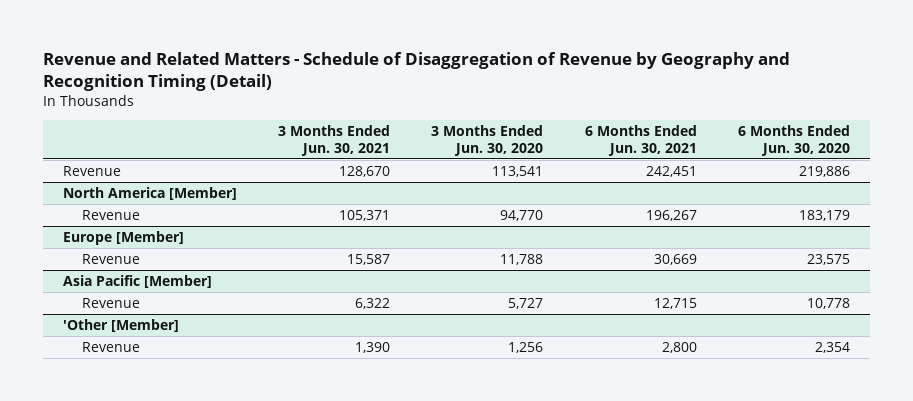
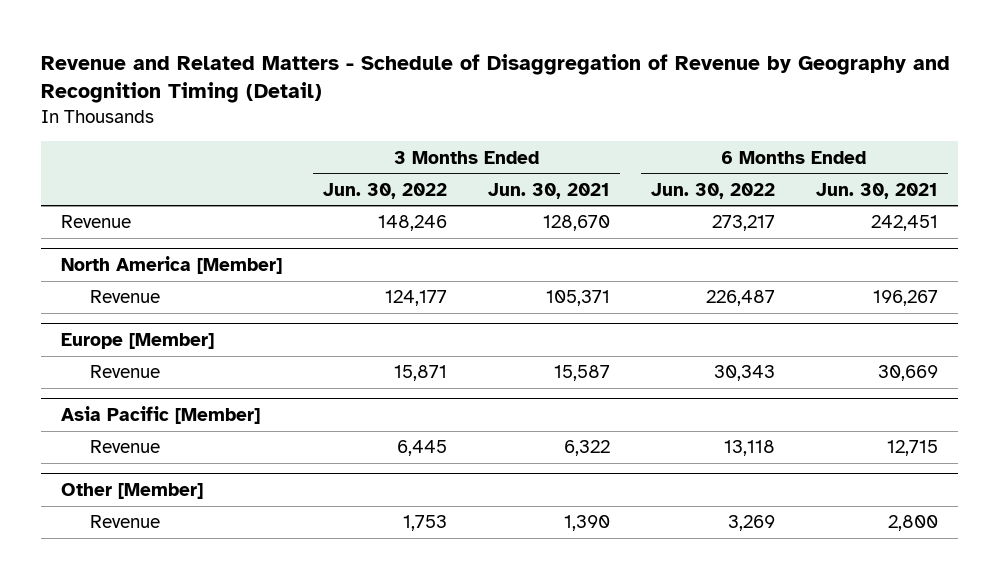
- | 3 Months Ended Jun. 30, 2021 | 3 Months Ended Jun. 30, 2020 | 6 Months Ended Jun. 30, 2021 | 6 Months Ended Jun. 30, 2020
+ | 3 Months Ended Jun. 30, 2022 | 3 Months Ended Jun. 30, 2021 | 6 Months Ended Jun. 30, 2022 | 6 Months Ended Jun. 30, 2021
- 'Other [Member]
+ Other [Member]

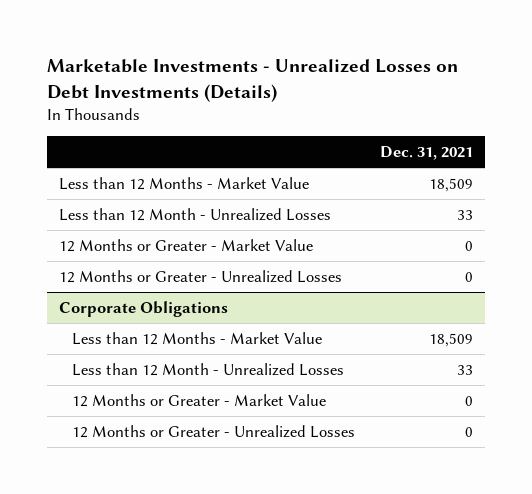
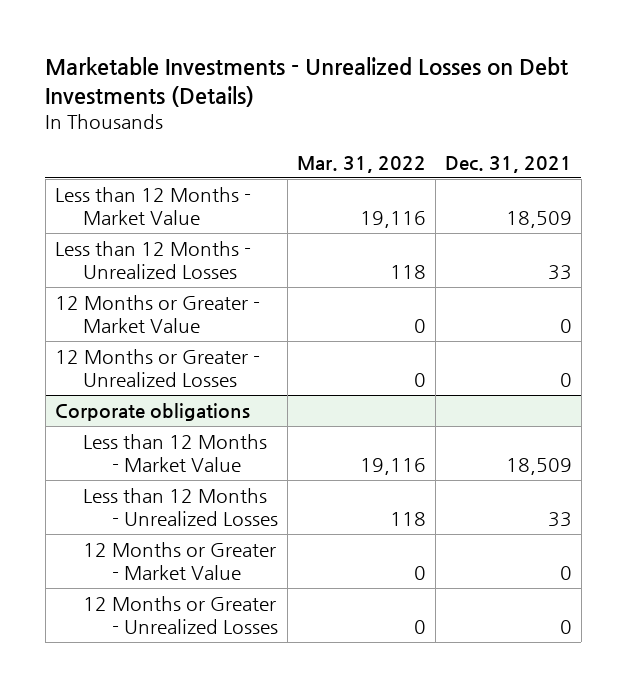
- | Dec. 31, 2021
+ | Mar. 31, 2022 | Dec. 31, 2021
- Less than 12 Month - Unrealized Losses | 33
+ Less than 12 Months - Unrealized Losses | 118 | 33
- Corporate Obligations
+ Corporate obligations
- Less than 12 Month - Unrealized Losses | 33
+ Less than 12 Months - Unrealized Losses | 118 | 33

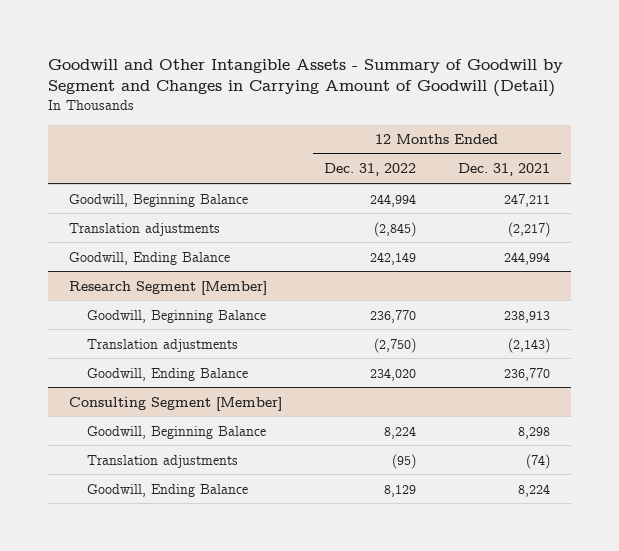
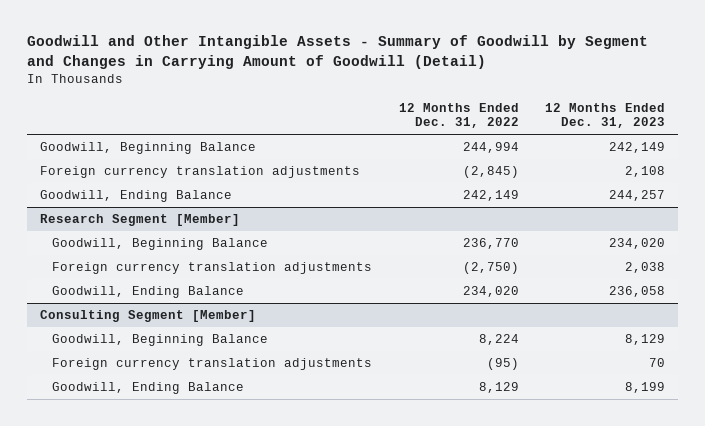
- | 12 Months Ended Dec. 31, 2022 | 12 Months Ended Dec. 31, 2021
+ | 12 Months Ended Dec. 31, 2022 | 12 Months Ended Dec. 31, 2023
- Translation adjustments | (2,845) | (2,217)
+ Foreign currency translation adjustments | (2,845) | 2,108
@ Research Segment [Member]
- Translation adjustments | (2,750) | (2,143)
+ Foreign currency translation adjustments | (2,750) | 2,038
@ Consulting Segment [Member]
- Translation adjustments | (95) | (74)
+ Foreign currency translation adjustments | (95) | 70

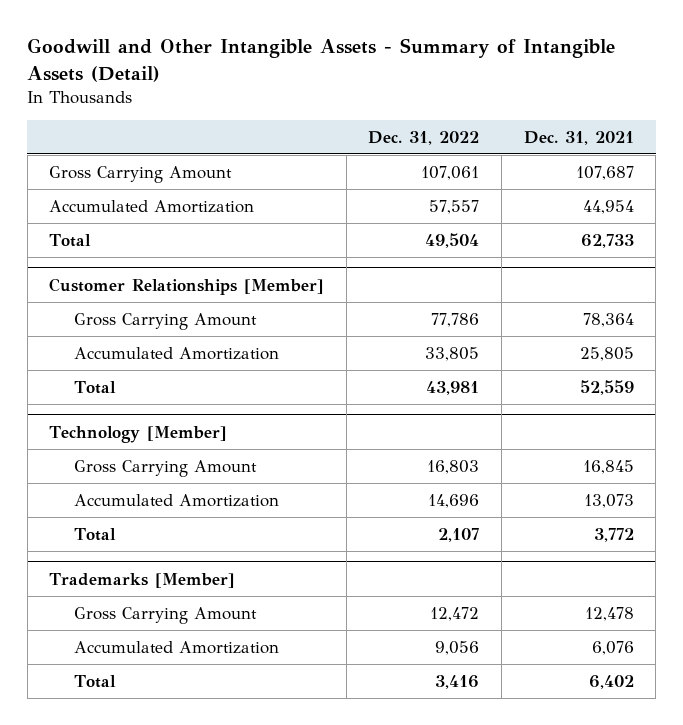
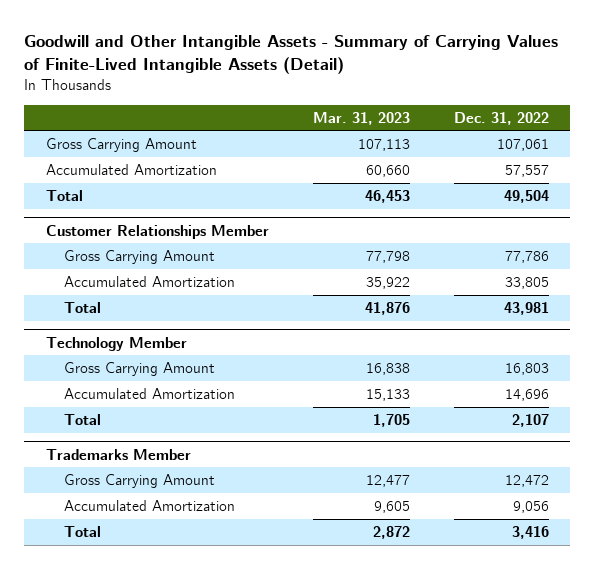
- Goodwill and Other Intangible Assets - Summary of Intangible Assets (Detail)
+ Goodwill and Other Intangible Assets - Summary of Carrying Values of Finite-Lived Intangible Assets (Detail)
- | Dec. 31, 2022 | Dec. 31, 2021
+ | Mar. 31, 2023 | Dec. 31, 2022
- Customer Relationships [Member]
+ Customer Relationships Member
- Technology [Member]
+ Technology Member
- Trademarks [Member]
+ Trademarks Member

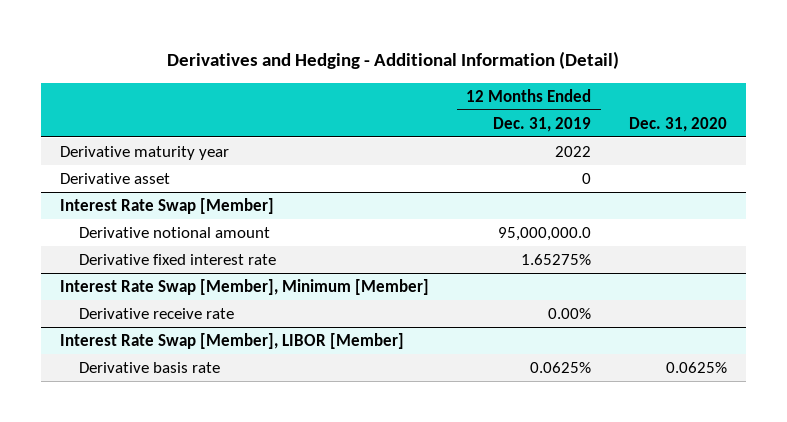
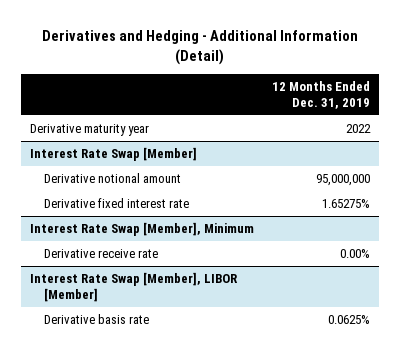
- | 12 Months Ended Dec. 31, 2019 | Dec. 31, 2020
+ | 12 Months Ended Dec. 31, 2019
- Derivative asset | 0 |
@ Interest Rate Swap [Member]
- Derivative notional amount | 95,000,000.0 |
+ Derivative notional amount | 95,000,000
- Interest Rate Swap [Member], Minimum [Member]
+ Interest Rate Swap [Member], Minimum

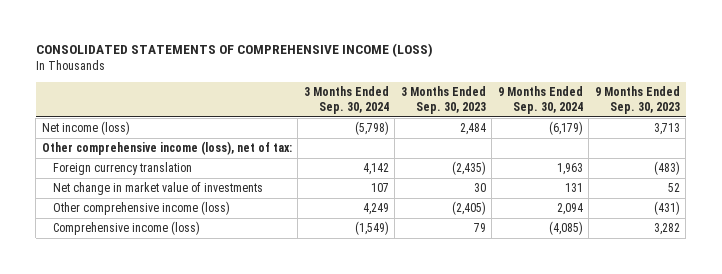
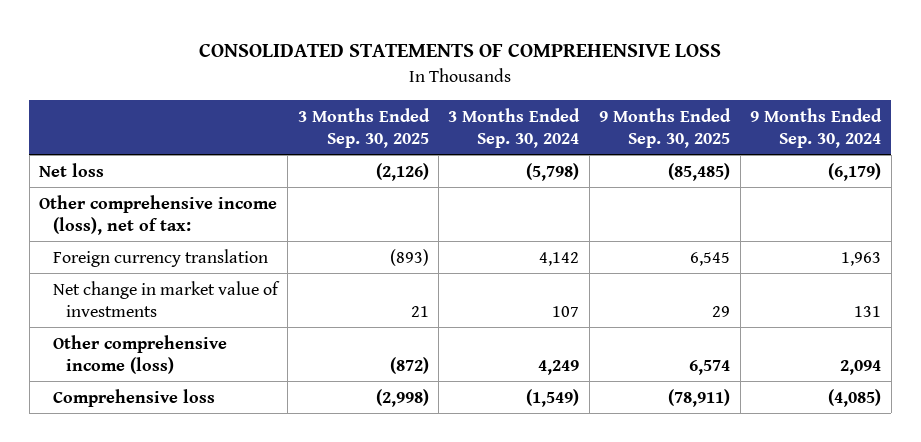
- CONSOLIDATED STATEMENTS OF COMPREHENSIVE INCOME (LOSS)
+ CONSOLIDATED STATEMENTS OF COMPREHENSIVE LOSS
- | 3 Months Ended Sep. 30, 2024 | 3 Months Ended Sep. 30, 2023 | 9 Months Ended Sep. 30, 2024 | 9 Months Ended Sep. 30, 2023
+ | 3 Months Ended Sep. 30, 2025 | 3 Months Ended Sep. 30, 2024 | 9 Months Ended Sep. 30, 2025 | 9 Months Ended Sep. 30, 2024
- Net income (loss) | (5,798) | 2,484 | (6,179) | 3,713
+ Net loss | (2,126) | (5,798) | (85,485) | (6,179)
- Comprehensive income (loss) | (1,549) | 79 | (4,085) | 3,282
+ Comprehensive loss | (2,998) | (1,549) | (78,911) | (4,085)

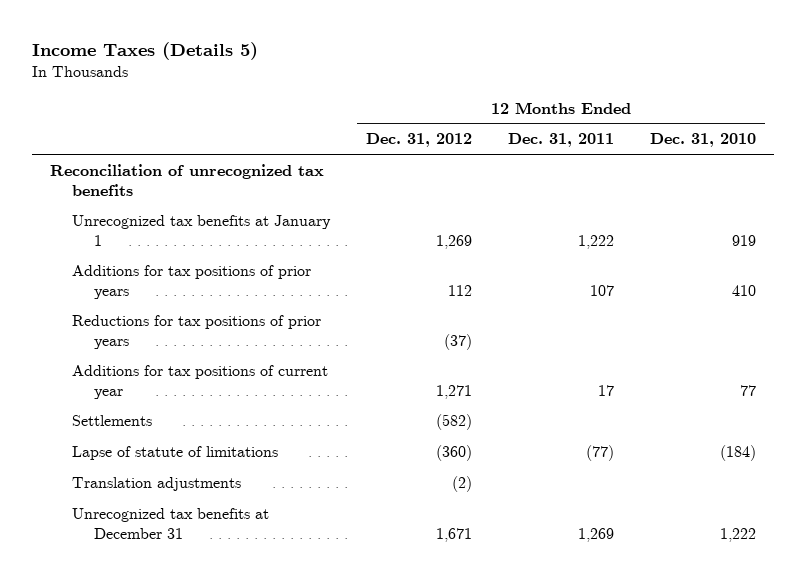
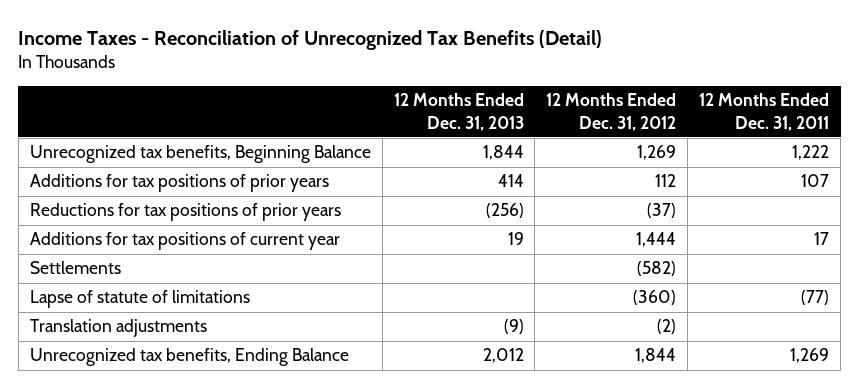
- Income Taxes (Details 5)
+ Income Taxes - Reconciliation of Unrecognized Tax Benefits (Detail)
- | 12 Months Ended Dec. 31, 2012 | 12 Months Ended Dec. 31, 2011 | 12 Months Ended Dec. 31, 2010
+ | 12 Months Ended Dec. 31, 2013 | 12 Months Ended Dec. 31, 2012 | 12 Months Ended Dec. 31, 2011
- Reconciliation of unrecognized tax benefits
- Unrecognized tax benefits at January 1 | 1,269 | 1,222 | 919
+ Unrecognized tax benefits, Beginning Balance | 1,844 | 1,269 | 1,222
- Additions for tax positions of current year | 1,271 | 17 | 77
+ Additions for tax positions of current year | 19 | 1,444 | 17
- Unrecognized tax benefits at December 31 | 1,671 | 1,269 | 1,222
+ Unrecognized tax benefits, Ending Balance | 2,012 | 1,844 | 1,269

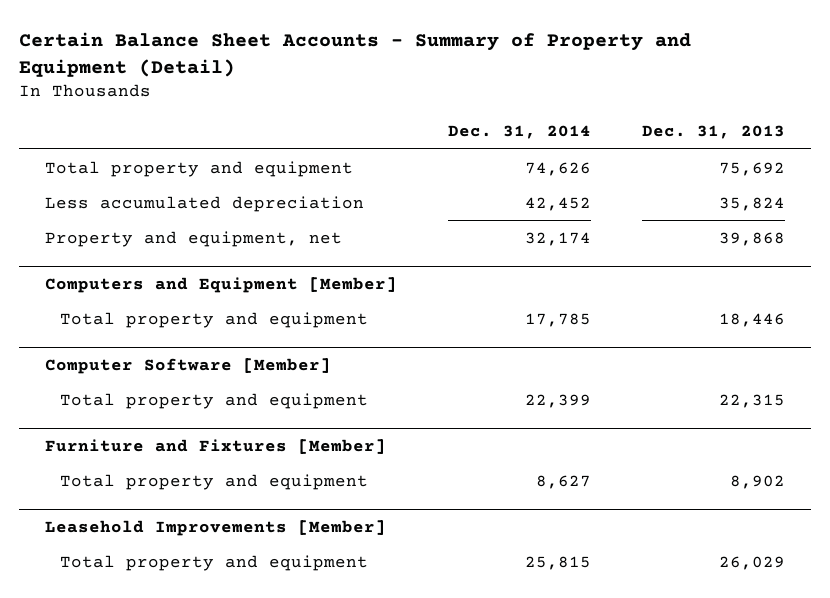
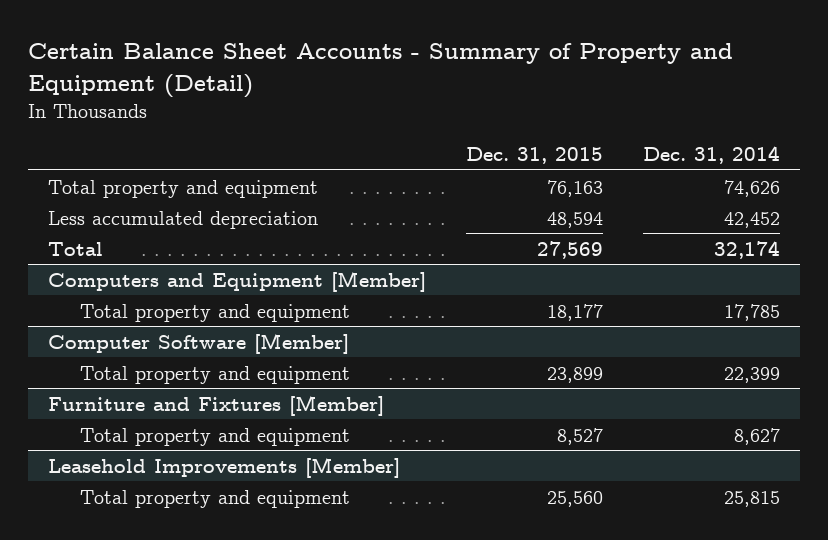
- | Dec. 31, 2014 | Dec. 31, 2013
+ | Dec. 31, 2015 | Dec. 31, 2014
- Property and equipment, net | 32,174 | 39,868
+ Total | 27,569 | 32,174

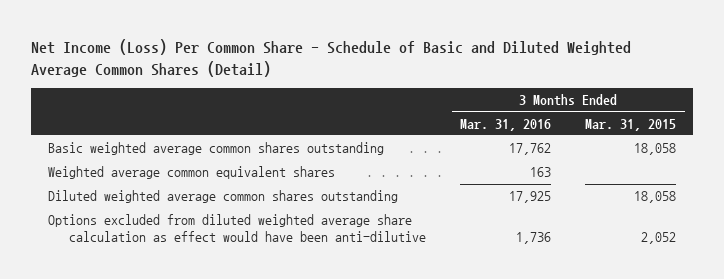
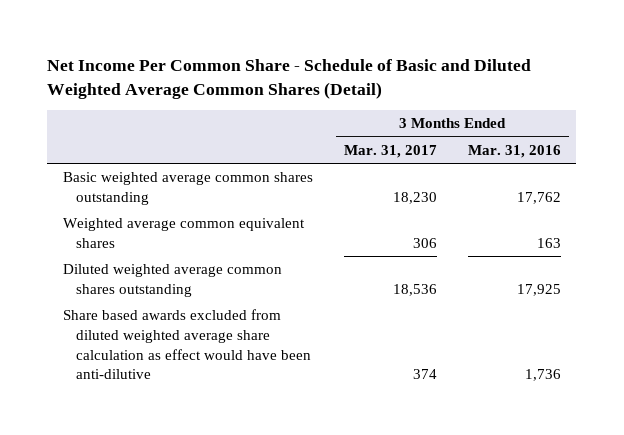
- Net Income (Loss) Per Common Share - Schedule of Basic and Diluted Weighted Average Common Shares (Detail)
+ Net Income Per Common Share - Schedule of Basic and Diluted Weighted Average Common Shares (Detail)
- | 3 Months Ended Mar. 31, 2016 | 3 Months Ended Mar. 31, 2015
+ | 3 Months Ended Mar. 31, 2017 | 3 Months Ended Mar. 31, 2016
- Options excluded from diluted weighted average share calculation as effect would have been anti-dilutive | 1,736 | 2,052
+ Share based awards excluded from diluted weighted average share calculation as effect would have been anti-dilutive | 374 | 1,736

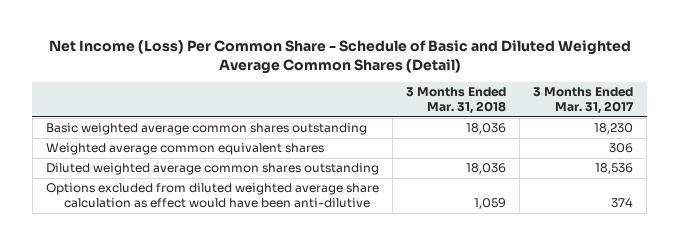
- Net Income Per Common Share - Schedule of Basic and Diluted Weighted Average Common Shares (Detail)
+ Net Income (Loss) Per Common Share - Schedule of Basic and Diluted Weighted Average Common Shares (Detail)
- | 3 Months Ended Mar. 31, 2017 | 3 Months Ended Mar. 31, 2016
+ | 3 Months Ended Mar. 31, 2018 | 3 Months Ended Mar. 31, 2017
- Share based awards excluded from diluted weighted average share calculation as effect would have been anti-dilutive | 374 | 1,736
+ Options excluded from diluted weighted average share calculation as effect would have been anti-dilutive | 1,059 | 374

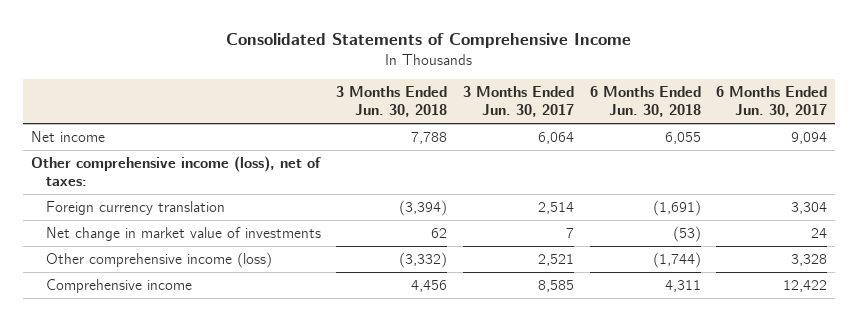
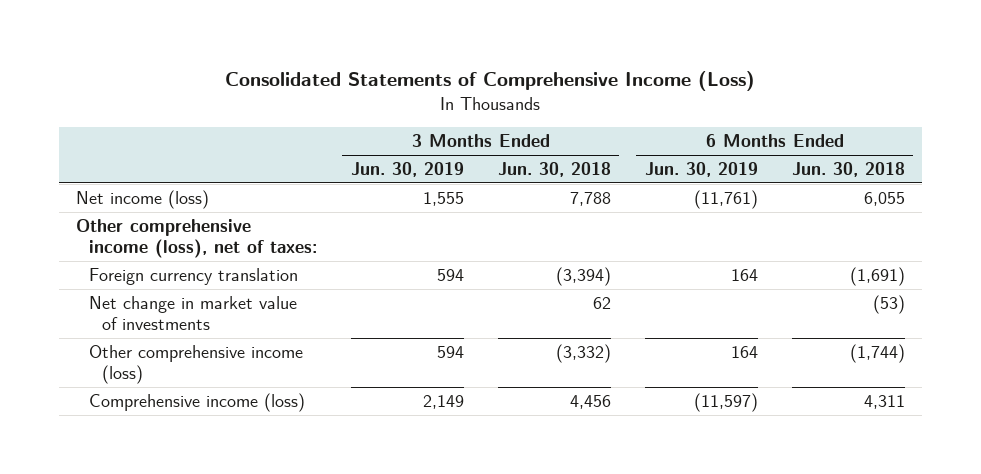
- Consolidated Statements of Comprehensive Income
+ Consolidated Statements of Comprehensive Income (Loss)
- | 3 Months Ended Jun. 30, 2018 | 3 Months Ended Jun. 30, 2017 | 6 Months Ended Jun. 30, 2018 | 6 Months Ended Jun. 30, 2017
+ | 3 Months Ended Jun. 30, 2019 | 3 Months Ended Jun. 30, 2018 | 6 Months Ended Jun. 30, 2019 | 6 Months Ended Jun. 30, 2018
- Net income | 7,788 | 6,064 | 6,055 | 9,094
+ Net income (loss) | 1,555 | 7,788 | (11,761) | 6,055
- Comprehensive income | 4,456 | 8,585 | 4,311 | 12,422
+ Comprehensive income (loss) | 2,149 | 4,456 | (11,597) | 4,311

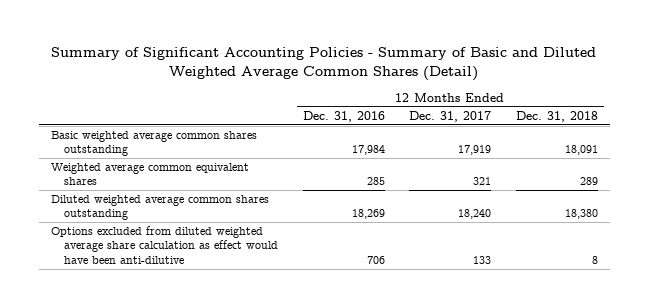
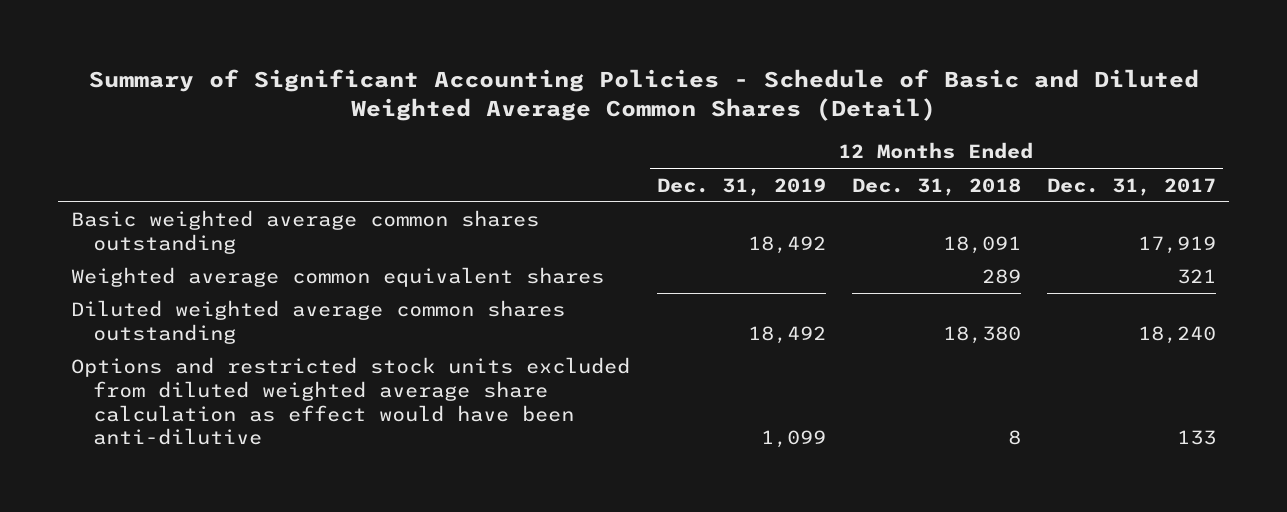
- Summary of Significant Accounting Policies - Summary of Basic and Diluted Weighted Average Common Shares (Detail)
+ Summary of Significant Accounting Policies - Schedule of Basic and Diluted Weighted Average Common Shares (Detail)
- | 12 Months Ended Dec. 31, 2016 | 12 Months Ended Dec. 31, 2017 | 12 Months Ended Dec. 31, 2018
+ | 12 Months Ended Dec. 31, 2019 | 12 Months Ended Dec. 31, 2018 | 12 Months Ended Dec. 31, 2017
- Options excluded from diluted weighted average share calculation as effect would have been anti-dilutive | 706 | 133 | 8
+ Options and restricted stock units excluded from diluted weighted average share calculation as effect would have been anti-dilutive | 1,099 | 8 | 133

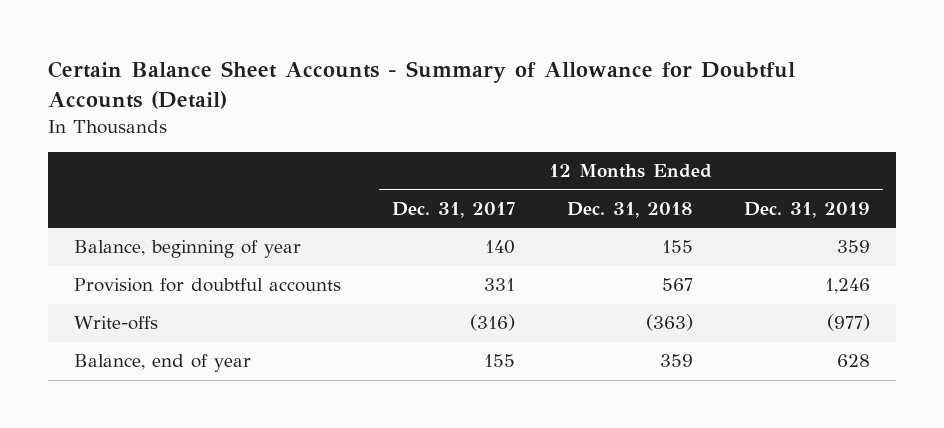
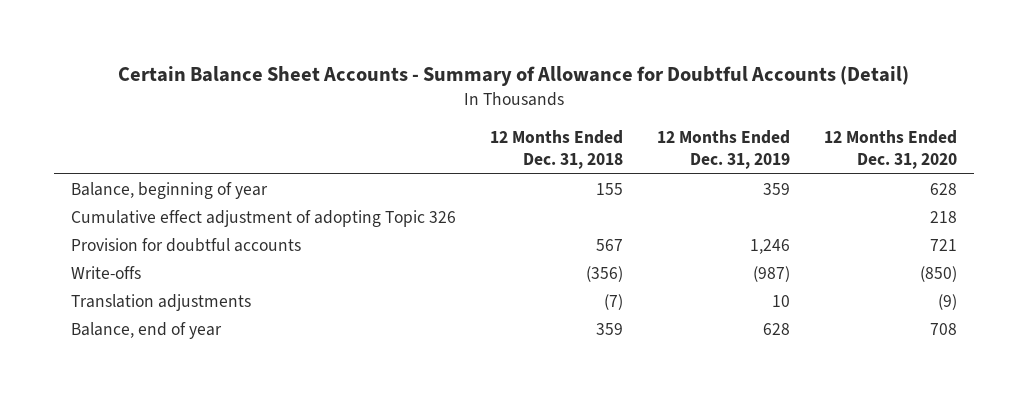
- | 12 Months Ended Dec. 31, 2017 | 12 Months Ended Dec. 31, 2018 | 12 Months Ended Dec. 31, 2019
+ | 12 Months Ended Dec. 31, 2018 | 12 Months Ended Dec. 31, 2019 | 12 Months Ended Dec. 31, 2020
+ Cumulative effect adjustment of adopting Topic 326 | | | 218
- Write-offs | (316) | (363) | (977)
+ Write-offs | (356) | (987) | (850)
+ Translation adjustments | (7) | 10 | (9)

